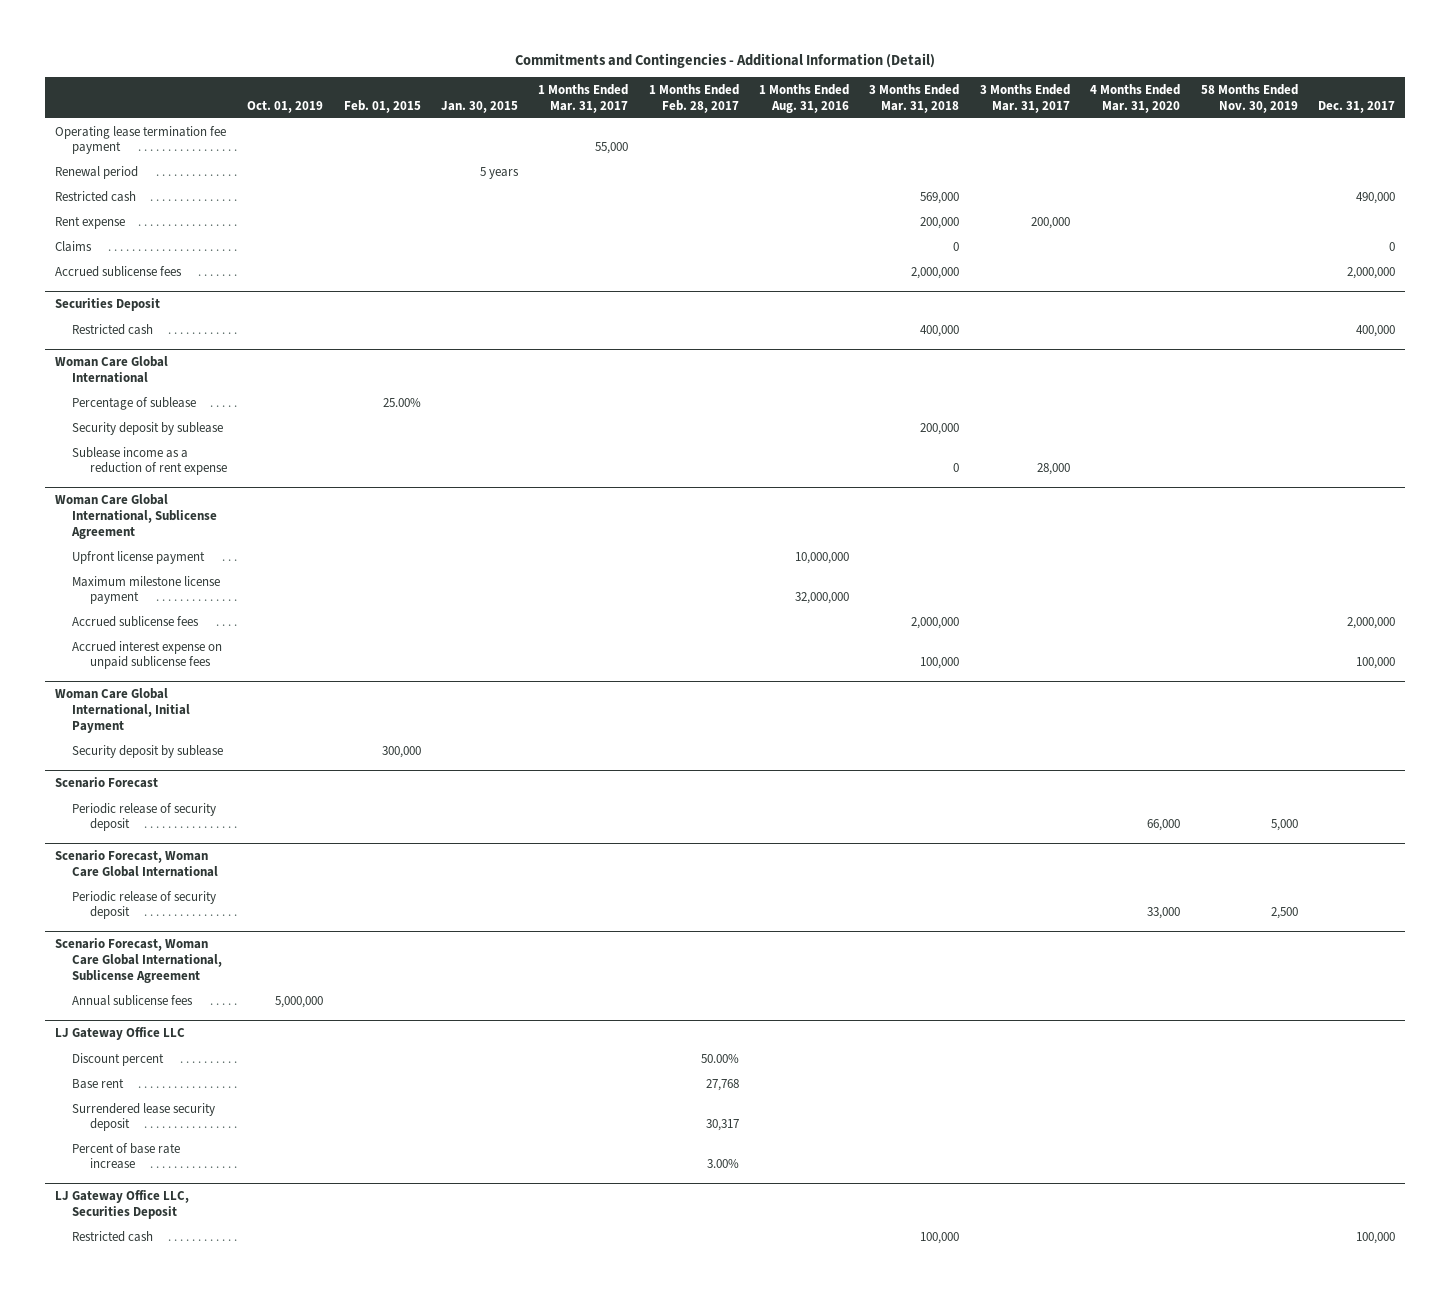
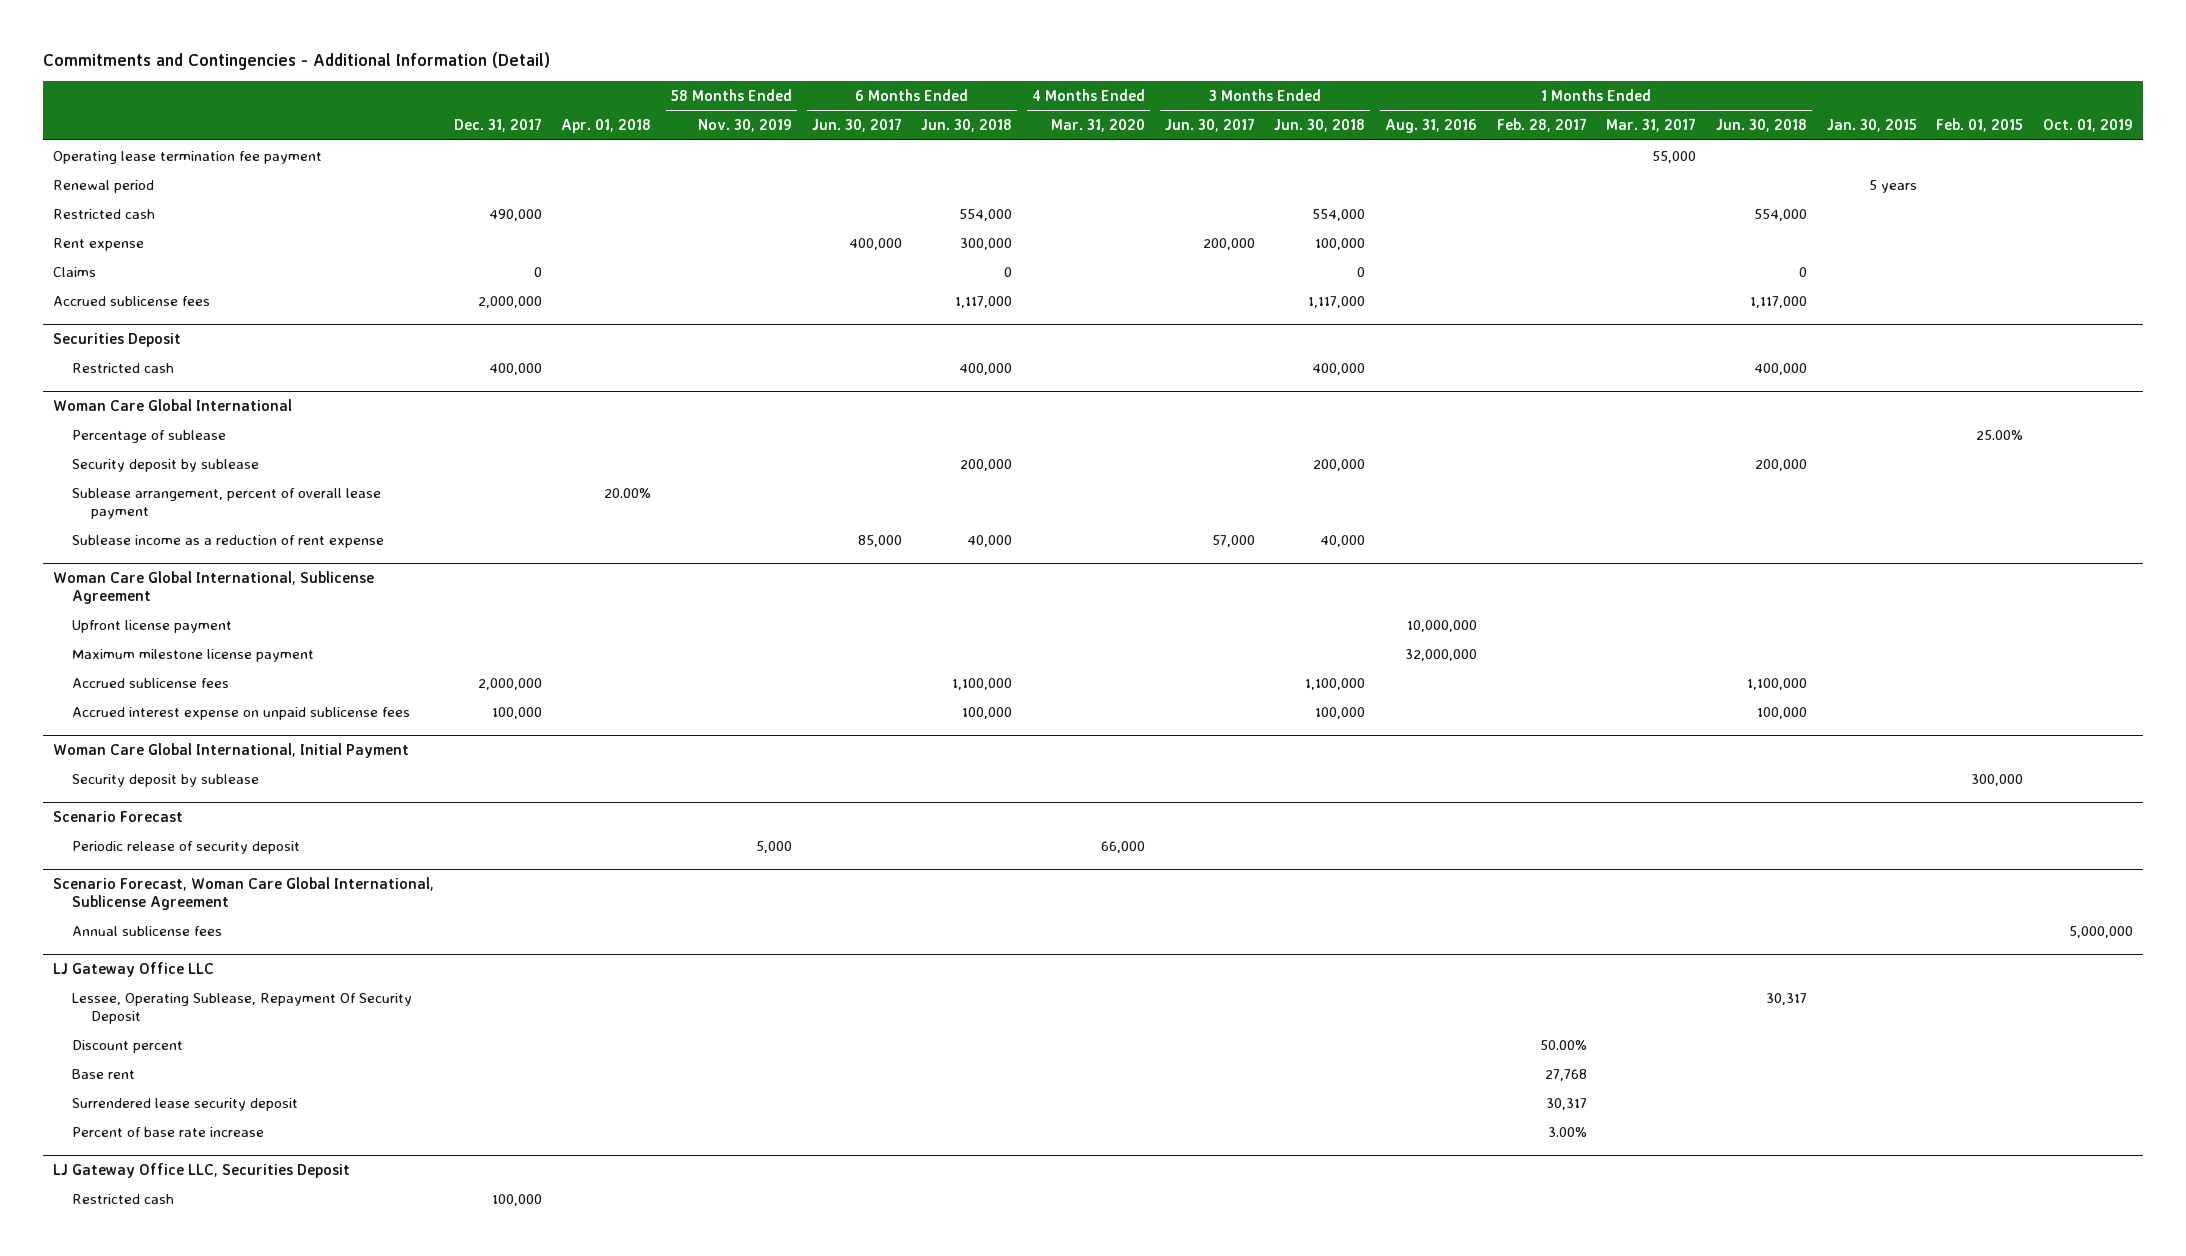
- | Oct. 01, 2019 | Feb. 01, 2015 | Jan. 30, 2015 | 1 Months Ended Mar. 31, 2017 | 1 Months Ended Feb. 28, 2017 | 1 Months Ended Aug. 31, 2016 | 3 Months Ended Mar. 31, 2018 | 3 Months Ended Mar. 31, 2017 | 4 Months Ended Mar. 31, 2020 | 58 Months Ended Nov. 30, 2019 | Dec. 31, 2017
+ | Dec. 31, 2017 | Apr. 01, 2018 | 58 Months Ended Nov. 30, 2019 | 6 Months Ended Jun. 30, 2017 | 6 Months Ended Jun. 30, 2018 | 4 Months Ended Mar. 31, 2020 | 3 Months Ended Jun. 30, 2017 | 3 Months Ended Jun. 30, 2018 | 1 Months Ended Aug. 31, 2016 | 1 Months Ended Feb. 28, 2017 | 1 Months Ended Mar. 31, 2017 | 1 Months Ended Jun. 30, 2018 | Jan. 30, 2015 | Feb. 01, 2015 | Oct. 01, 2019
@ Woman Care Global International
+ Sublease arrangement, percent of overall lease payment | | 20.00% | | | | | | | | | | | | |
- Scenario Forecast, Woman Care Global International
- Periodic release of security deposit | | | | | | | | | 33,000 | 2,500 |
@ LJ Gateway Office LLC
+ Lessee, Operating Sublease, Repayment Of Security Deposit | | | | | | | | | | | | 30,317 | | |

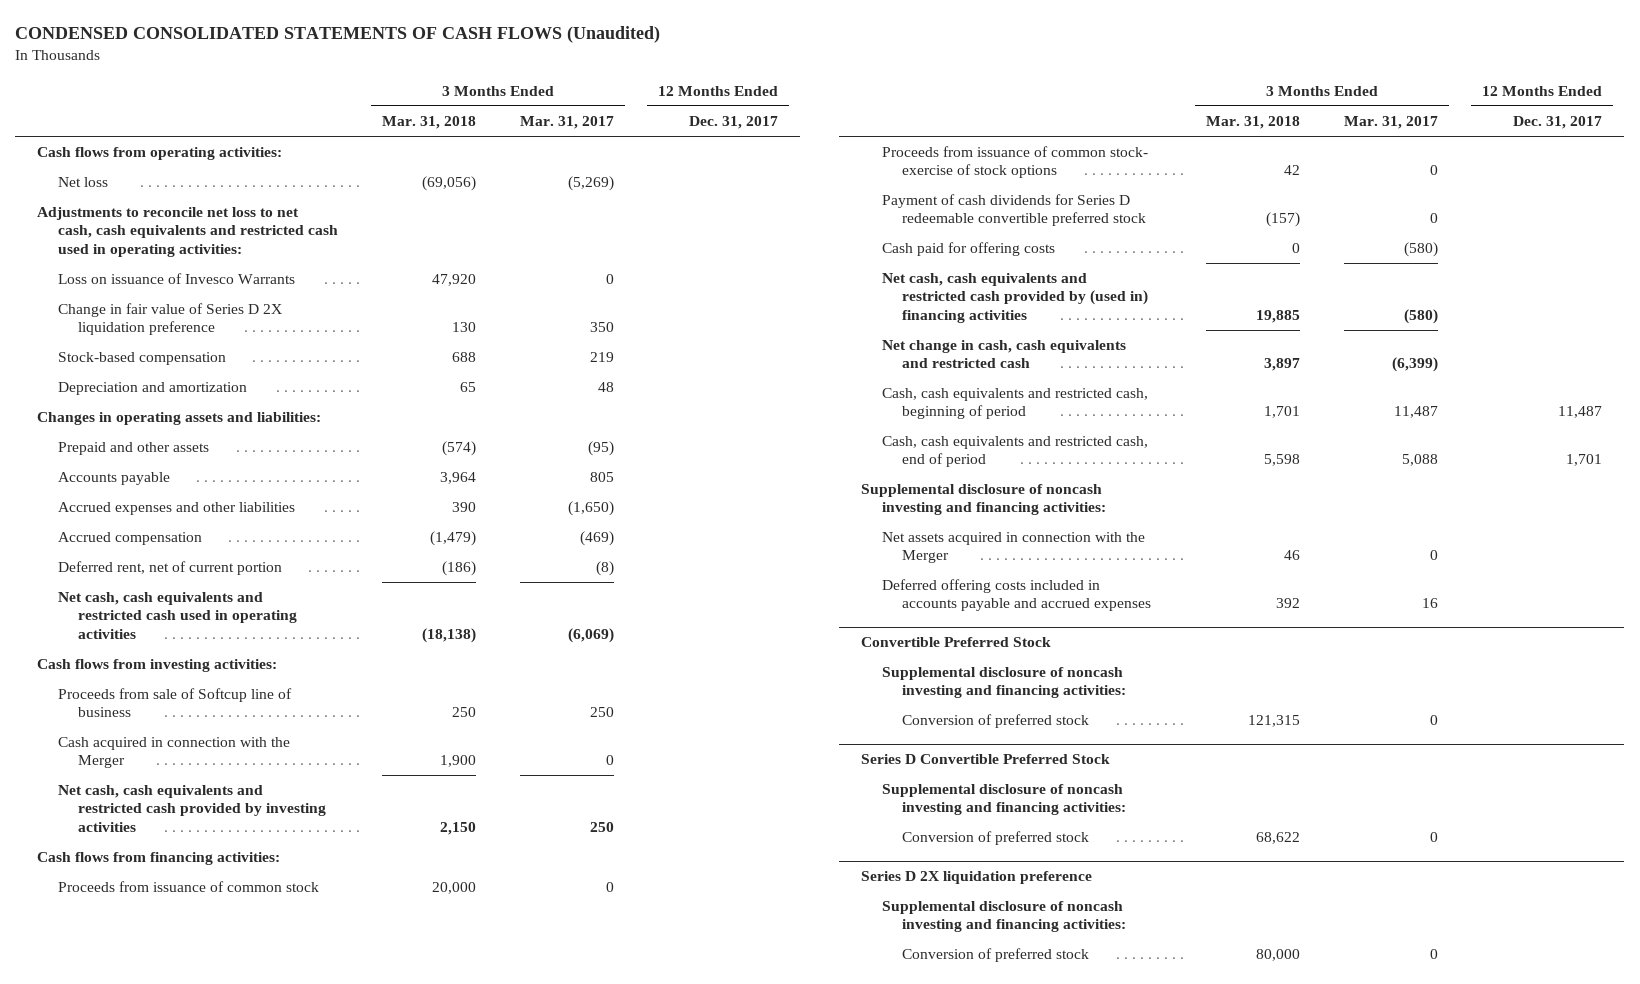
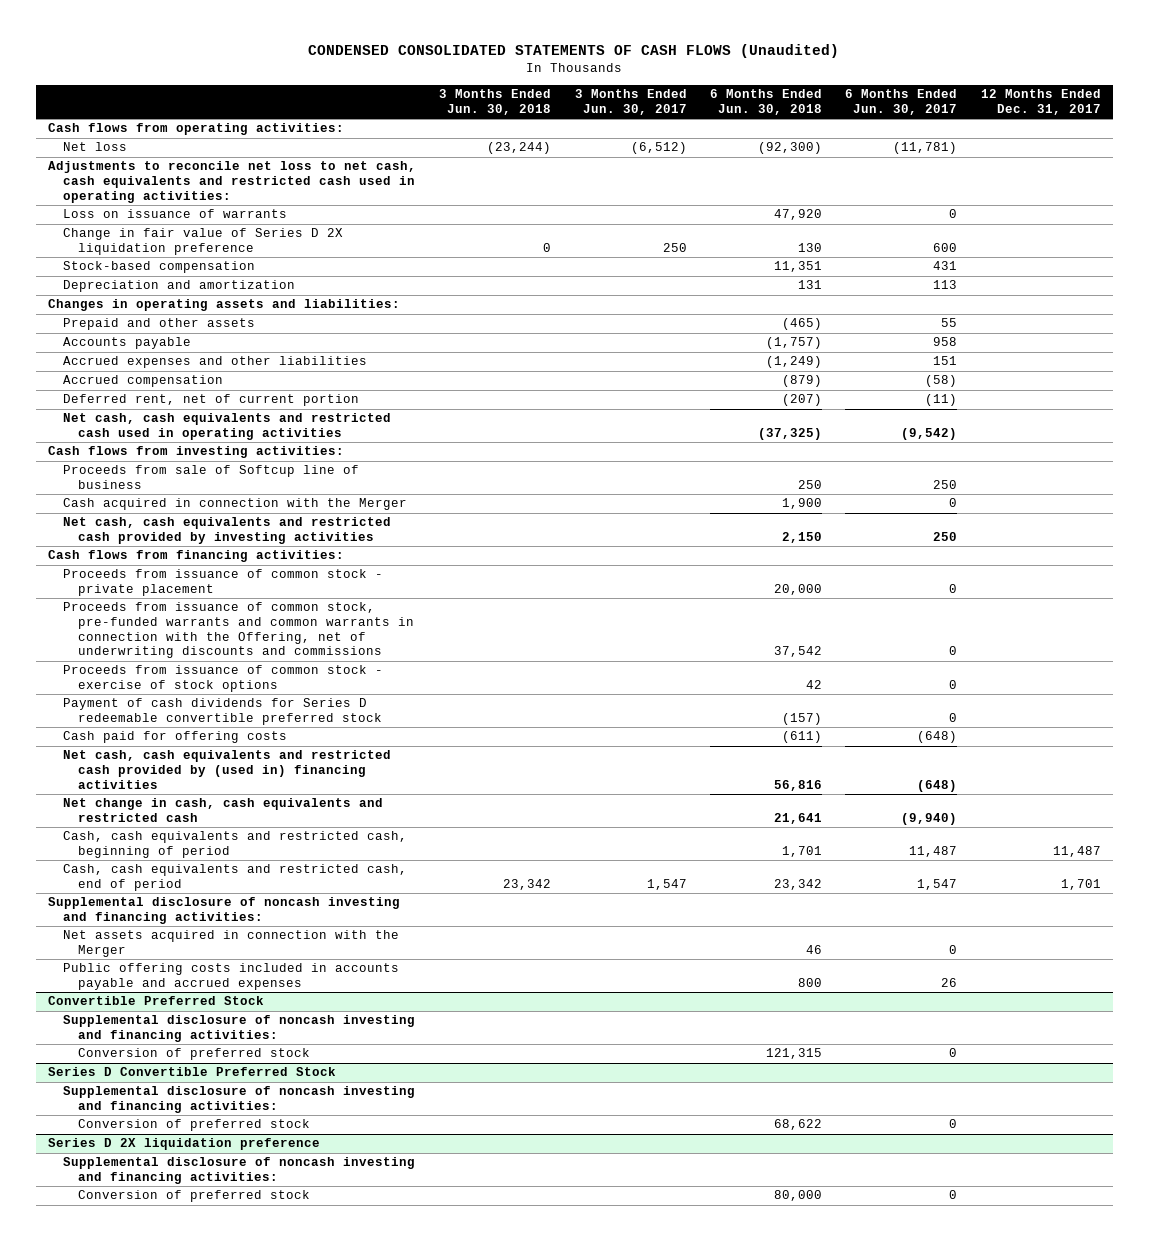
- | 3 Months Ended Mar. 31, 2018 | 3 Months Ended Mar. 31, 2017 | 12 Months Ended Dec. 31, 2017
+ | 3 Months Ended Jun. 30, 2018 | 3 Months Ended Jun. 30, 2017 | 6 Months Ended Jun. 30, 2018 | 6 Months Ended Jun. 30, 2017 | 12 Months Ended Dec. 31, 2017
- Loss on issuance of Invesco Warrants | 47,920 | 0 |
+ Loss on issuance of warrants | | | 47,920 | 0 |
- Proceeds from issuance of common stock | 20,000 | 0 |
- Proceeds from issuance of common stock- exercise of stock options | 42 | 0 |
+ Proceeds from issuance of common stock - private placement | | | 20,000 | 0 |
+ Proceeds from issuance of common stock, pre-funded warrants and common warrants in connection with the Offering, net of underwriting discounts and commissions | | | 37,542 | 0 |
+ Proceeds from issuance of common stock - exercise of stock options | | | 42 | 0 |
- Deferred offering costs included in accounts payable and accrued expenses | 392 | 16 |
+ Public offering costs included in accounts payable and accrued expenses | | | 800 | 26 |

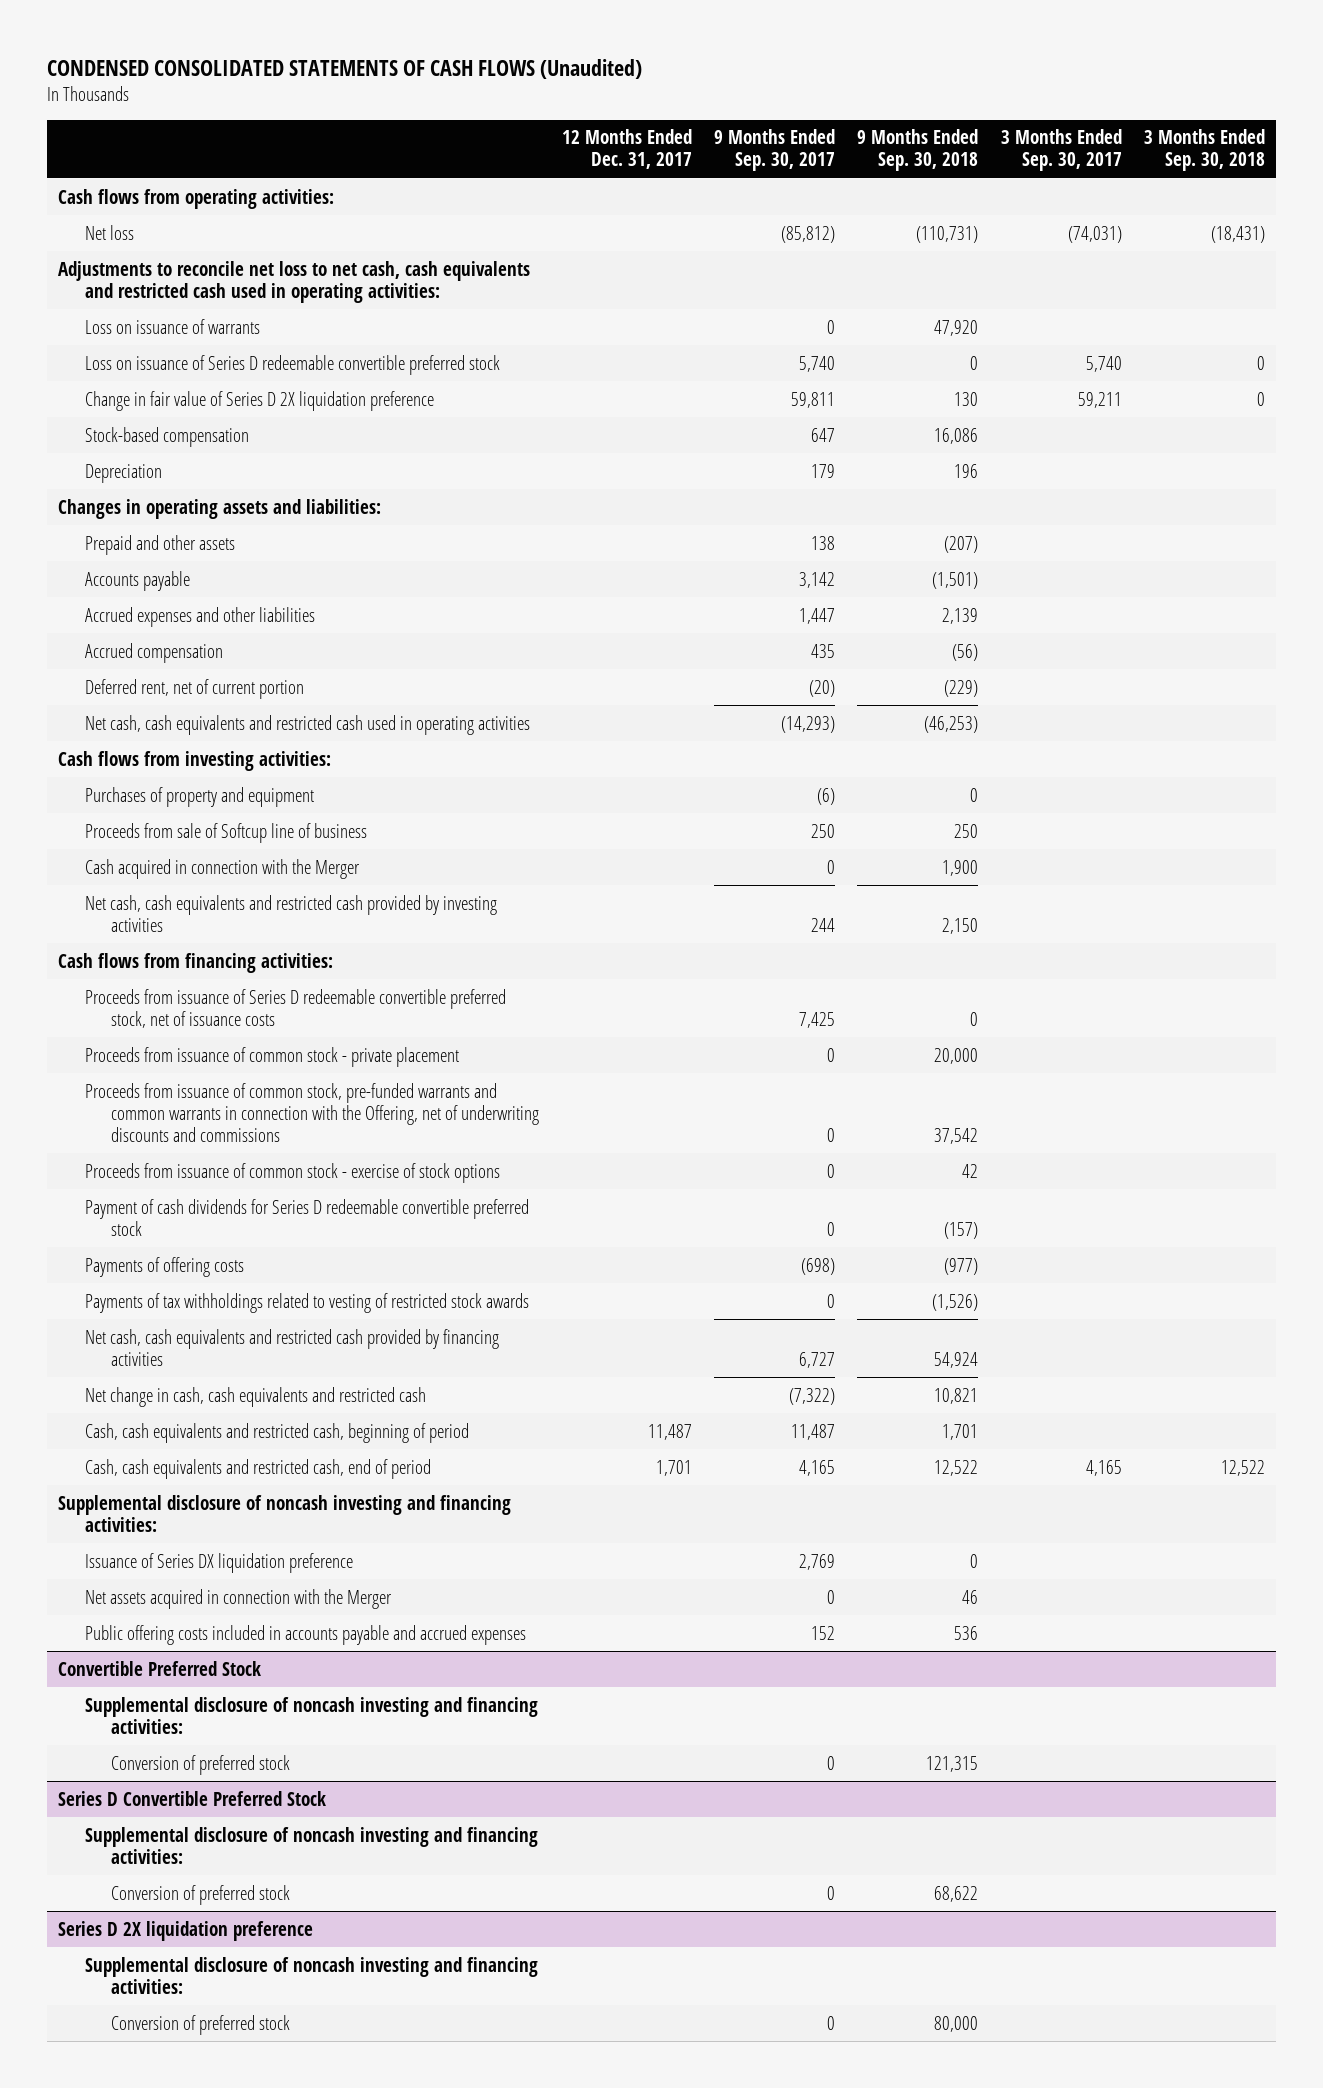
- | 3 Months Ended Jun. 30, 2018 | 3 Months Ended Jun. 30, 2017 | 6 Months Ended Jun. 30, 2018 | 6 Months Ended Jun. 30, 2017 | 12 Months Ended Dec. 31, 2017
+ | 12 Months Ended Dec. 31, 2017 | 9 Months Ended Sep. 30, 2017 | 9 Months Ended Sep. 30, 2018 | 3 Months Ended Sep. 30, 2017 | 3 Months Ended Sep. 30, 2018
+ Loss on issuance of Series D redeemable convertible preferred stock | | 5,740 | 0 | 5,740 | 0
- Depreciation and amortization | | | 131 | 113 |
+ Depreciation | | 179 | 196 | |
+ Purchases of property and equipment | | (6) | 0 | |
+ Proceeds from issuance of Series D redeemable convertible preferred stock, net of issuance costs | | 7,425 | 0 | |
- Cash paid for offering costs | | | (611) | (648) |
- Net cash, cash equivalents and restricted cash provided by (used in) financing activities | | | 56,816 | (648) |
+ Payments of offering costs | | (698) | (977) | |
+ Payments of tax withholdings related to vesting of restricted stock awards | | 0 | (1,526) | |
+ Net cash, cash equivalents and restricted cash provided by financing activities | | 6,727 | 54,924 | |
+ Issuance of Series DX liquidation preference | | 2,769 | 0 | |

